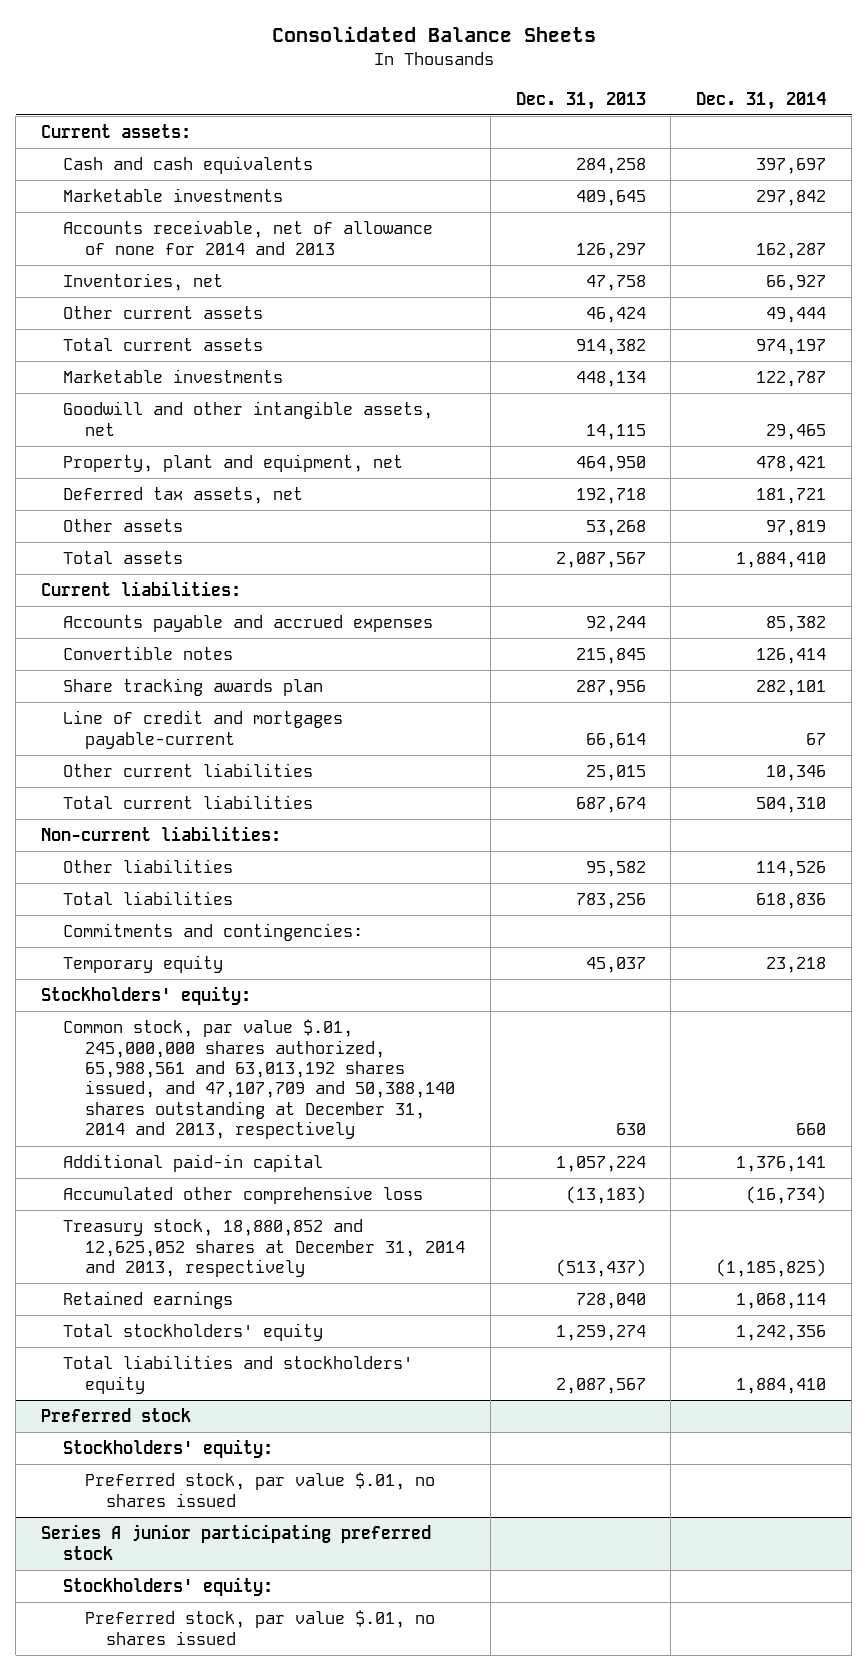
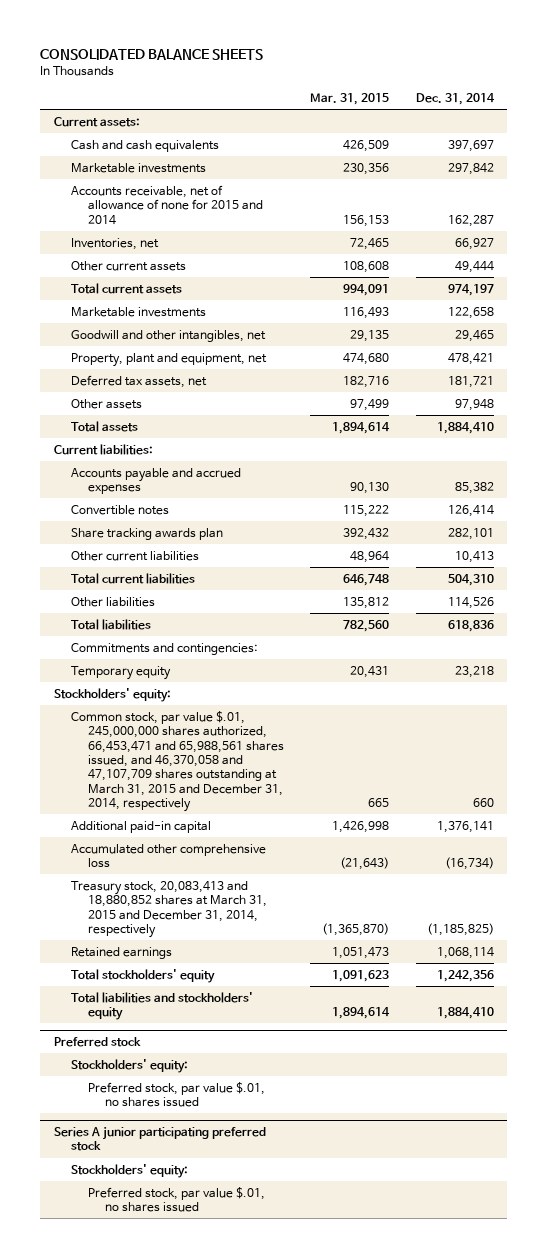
- Consolidated Balance Sheets
+ CONSOLIDATED BALANCE SHEETS
- | Dec. 31, 2013 | Dec. 31, 2014
+ | Mar. 31, 2015 | Dec. 31, 2014
- Accounts receivable, net of allowance of none for 2014 and 2013 | 126,297 | 162,287
+ Accounts receivable, net of allowance of none for 2015 and 2014 | 156,153 | 162,287
- Marketable investments | 448,134 | 122,787
- Goodwill and other intangible assets, net | 14,115 | 29,465
+ Marketable investments | 116,493 | 122,658
+ Goodwill and other intangibles, net | 29,135 | 29,465
- Other assets | 53,268 | 97,819
+ Other assets | 97,499 | 97,948
- Line of credit and mortgages payable-current | 66,614 | 67
- Other current liabilities | 25,015 | 10,346
+ Other current liabilities | 48,964 | 10,413
- Non-current liabilities:
- Common stock, par value $.01, 245,000,000 shares authorized, 65,988,561 and 63,013,192 shares issued, and 47,107,709 and 50,388,140 shares outstanding at December 31, 2014 and 2013, respectively | 630 | 660
+ Common stock, par value $.01, 245,000,000 shares authorized, 66,453,471 and 65,988,561 shares issued, and 46,370,058 and 47,107,709 shares outstanding at March 31, 2015 and December 31, 2014, respectively | 665 | 660
- Treasury stock, 18,880,852 and 12,625,052 shares at December 31, 2014 and 2013, respectively | (513,437) | (1,185,825)
+ Treasury stock, 20,083,413 and 18,880,852 shares at March 31, 2015 and December 31, 2014, respectively | (1,365,870) | (1,185,825)

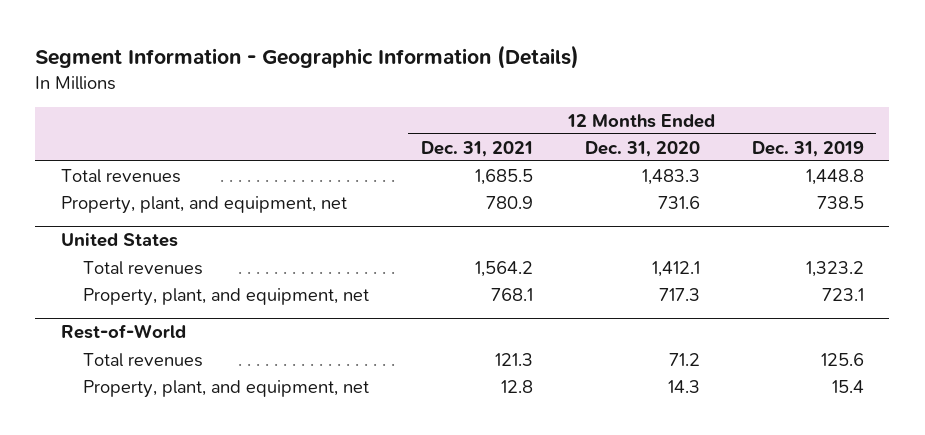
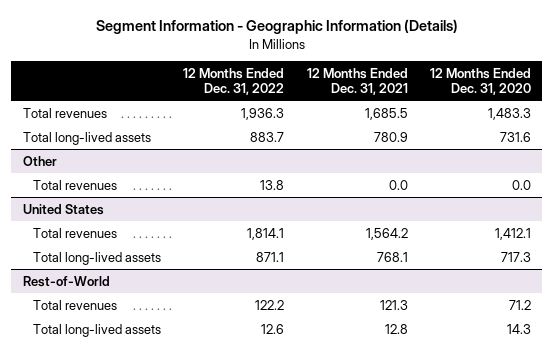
- | 12 Months Ended Dec. 31, 2021 | 12 Months Ended Dec. 31, 2020 | 12 Months Ended Dec. 31, 2019
+ | 12 Months Ended Dec. 31, 2022 | 12 Months Ended Dec. 31, 2021 | 12 Months Ended Dec. 31, 2020
- Property, plant, and equipment, net | 780.9 | 731.6 | 738.5
+ Total long-lived assets | 883.7 | 780.9 | 731.6
+ Other
+ Total revenues | 13.8 | 0.0 | 0.0
@ United States
- Property, plant, and equipment, net | 768.1 | 717.3 | 723.1
+ Total long-lived assets | 871.1 | 768.1 | 717.3
@ Rest-of-World
- Property, plant, and equipment, net | 12.8 | 14.3 | 15.4
+ Total long-lived assets | 12.6 | 12.8 | 14.3

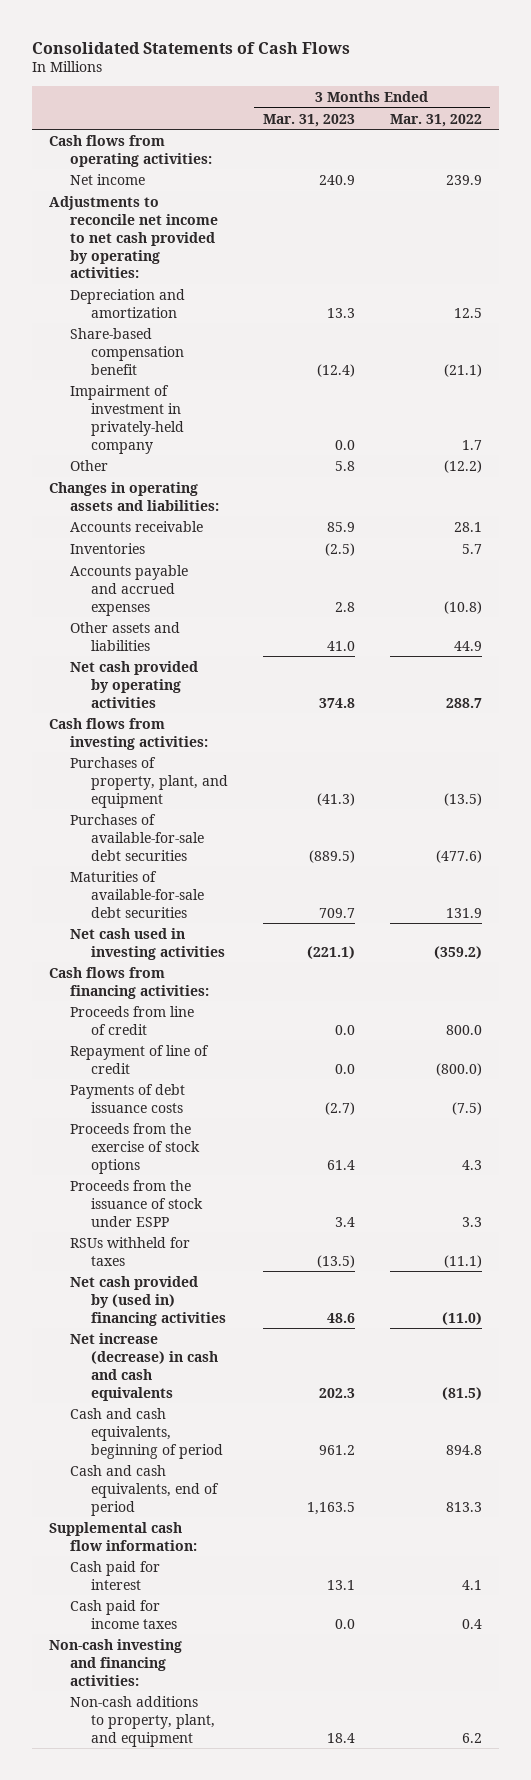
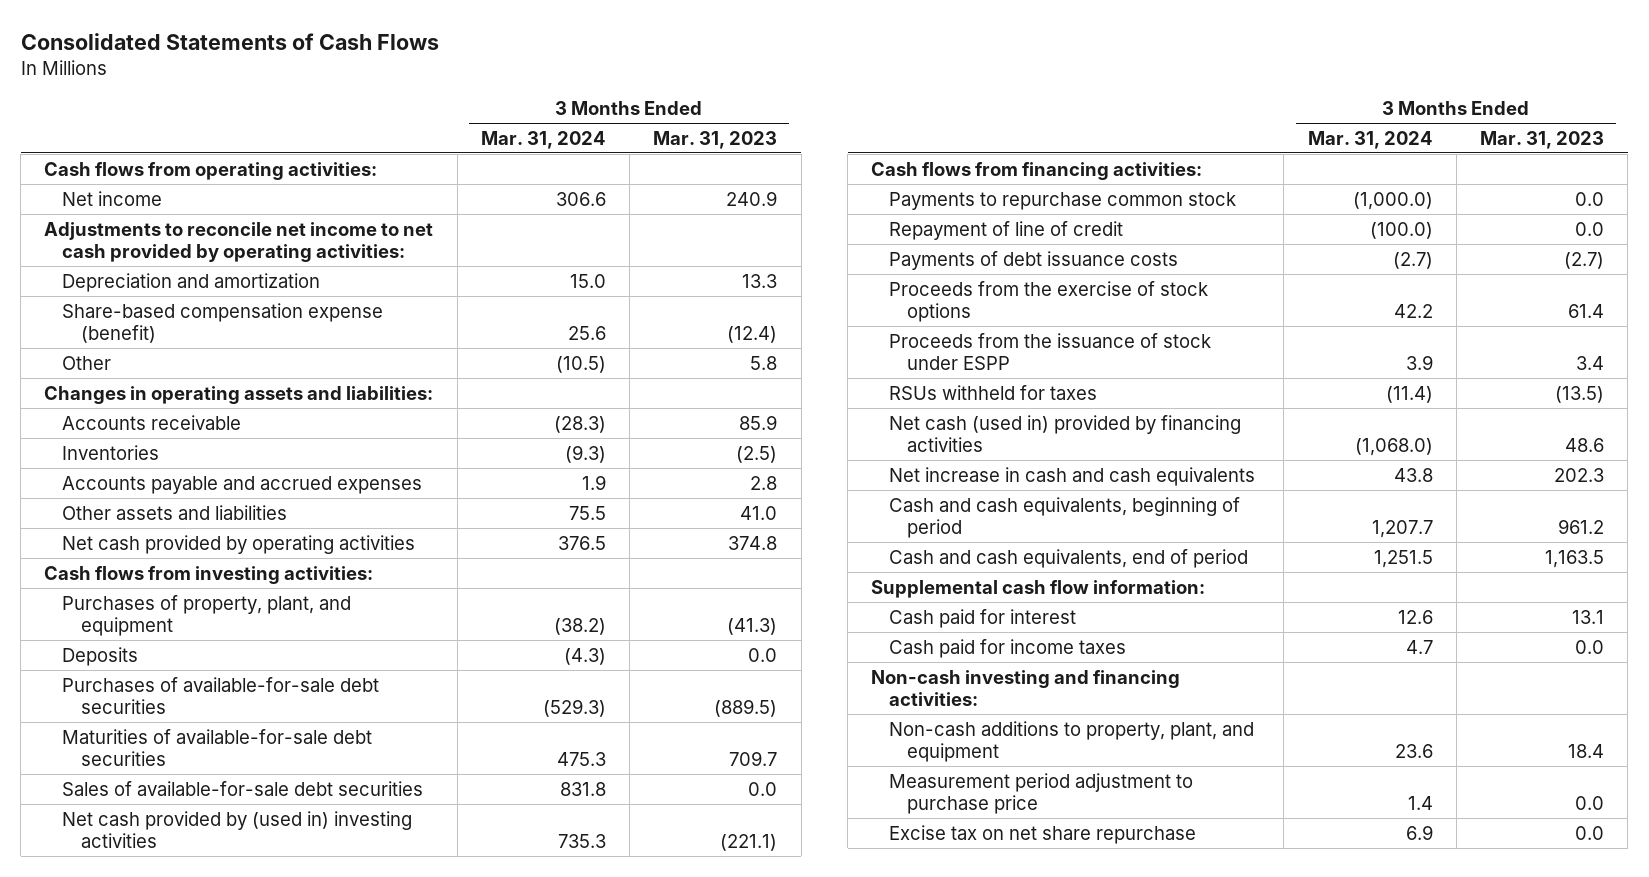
- | 3 Months Ended Mar. 31, 2023 | 3 Months Ended Mar. 31, 2022
+ | 3 Months Ended Mar. 31, 2024 | 3 Months Ended Mar. 31, 2023
- Share-based compensation benefit | (12.4) | (21.1)
- Impairment of investment in privately-held company | 0.0 | 1.7
+ Share-based compensation expense (benefit) | 25.6 | (12.4)
+ Deposits | (4.3) | 0.0
- Net cash used in investing activities | (221.1) | (359.2)
+ Sales of available-for-sale debt securities | 831.8 | 0.0
+ Net cash provided by (used in) investing activities | 735.3 | (221.1)
- Proceeds from line of credit | 0.0 | 800.0
+ Payments to repurchase common stock | (1,000.0) | 0.0
- Net cash provided by (used in) financing activities | 48.6 | (11.0)
- Net increase (decrease) in cash and cash equivalents | 202.3 | (81.5)
+ Net cash (used in) provided by financing activities | (1,068.0) | 48.6
+ Net increase in cash and cash equivalents | 43.8 | 202.3
+ Measurement period adjustment to purchase price | 1.4 | 0.0
+ Excise tax on net share repurchase | 6.9 | 0.0

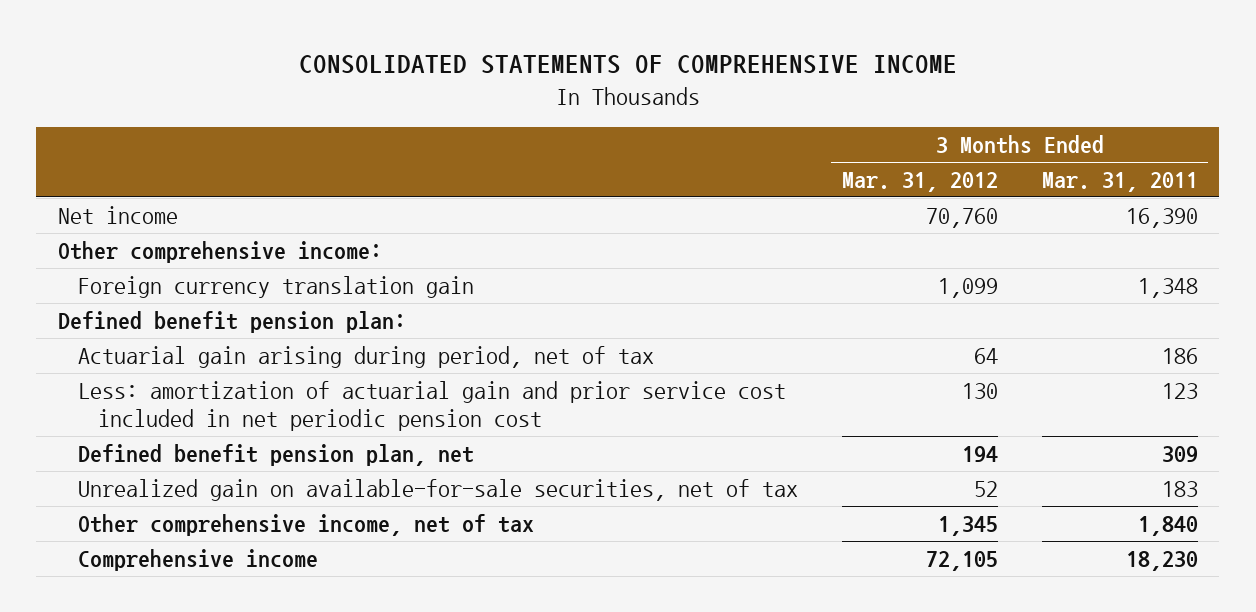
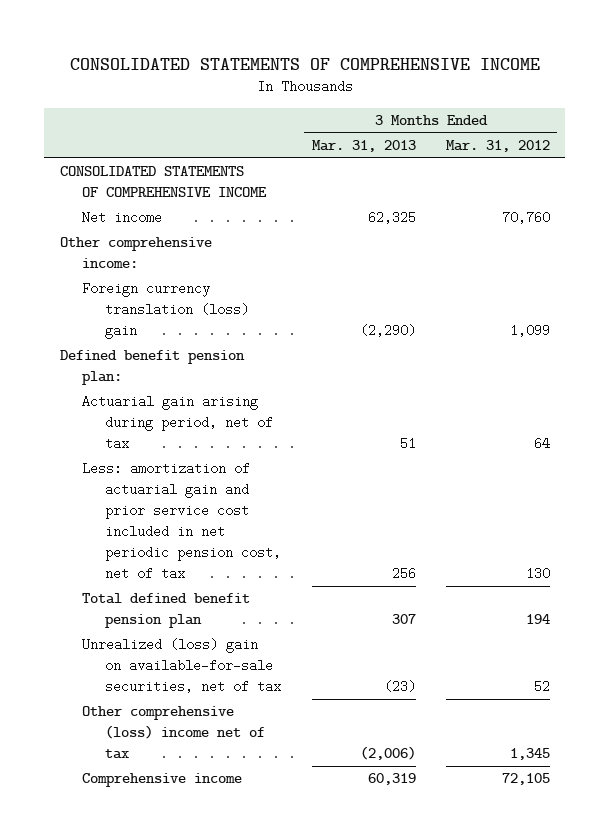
- | 3 Months Ended Mar. 31, 2012 | 3 Months Ended Mar. 31, 2011
+ | 3 Months Ended Mar. 31, 2013 | 3 Months Ended Mar. 31, 2012
+ CONSOLIDATED STATEMENTS OF COMPREHENSIVE INCOME
- Foreign currency translation gain | 1,099 | 1,348
+ Foreign currency translation (loss) gain | (2,290) | 1,099
- Less: amortization of actuarial gain and prior service cost included in net periodic pension cost | 130 | 123
- Defined benefit pension plan, net | 194 | 309
- Unrealized gain on available-for-sale securities, net of tax | 52 | 183
- Other comprehensive income, net of tax | 1,345 | 1,840
+ Less: amortization of actuarial gain and prior service cost included in net periodic pension cost, net of tax | 256 | 130
+ Total defined benefit pension plan | 307 | 194
+ Unrealized (loss) gain on available-for-sale securities, net of tax | (23) | 52
+ Other comprehensive (loss) income net of tax | (2,006) | 1,345

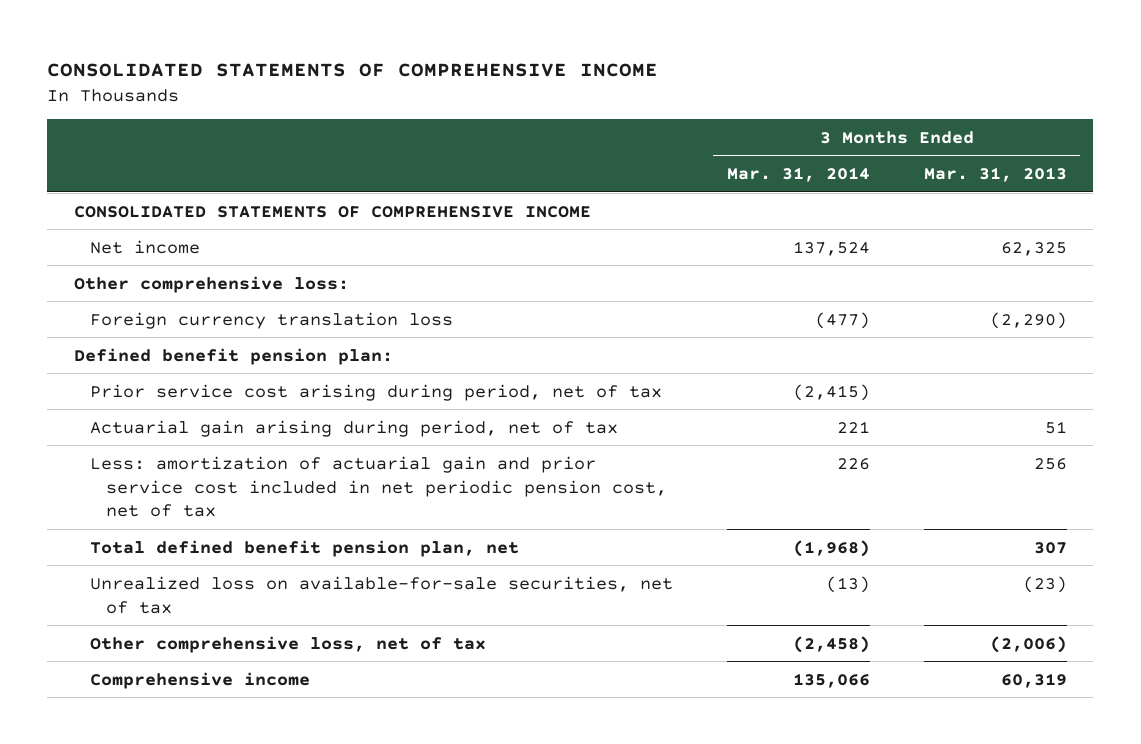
- | 3 Months Ended Mar. 31, 2013 | 3 Months Ended Mar. 31, 2012
+ | 3 Months Ended Mar. 31, 2014 | 3 Months Ended Mar. 31, 2013
- Other comprehensive income:
- Foreign currency translation (loss) gain | (2,290) | 1,099
+ Other comprehensive loss:
+ Foreign currency translation loss | (477) | (2,290)
+ Prior service cost arising during period, net of tax | (2,415) |
- Total defined benefit pension plan | 307 | 194
- Unrealized (loss) gain on available-for-sale securities, net of tax | (23) | 52
- Other comprehensive (loss) income net of tax | (2,006) | 1,345
+ Total defined benefit pension plan, net | (1,968) | 307
+ Unrealized loss on available-for-sale securities, net of tax | (13) | (23)
+ Other comprehensive loss, net of tax | (2,458) | (2,006)

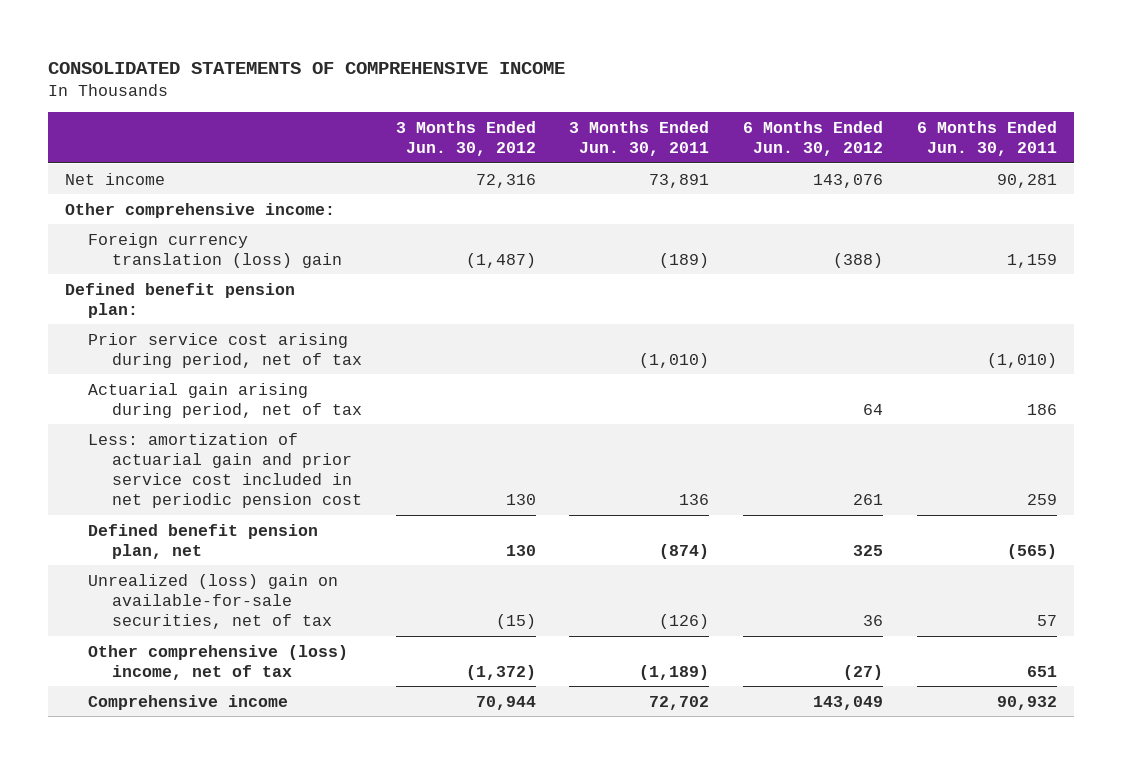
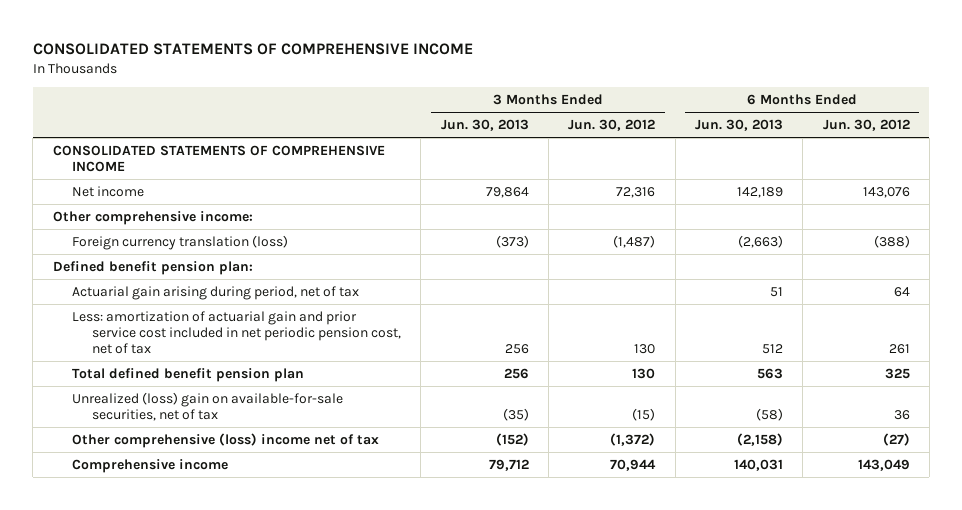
- | 3 Months Ended Jun. 30, 2012 | 3 Months Ended Jun. 30, 2011 | 6 Months Ended Jun. 30, 2012 | 6 Months Ended Jun. 30, 2011
+ | 3 Months Ended Jun. 30, 2013 | 3 Months Ended Jun. 30, 2012 | 6 Months Ended Jun. 30, 2013 | 6 Months Ended Jun. 30, 2012
+ CONSOLIDATED STATEMENTS OF COMPREHENSIVE INCOME
- Foreign currency translation (loss) gain | (1,487) | (189) | (388) | 1,159
+ Foreign currency translation (loss) | (373) | (1,487) | (2,663) | (388)
- Prior service cost arising during period, net of tax | | (1,010) | | (1,010)
- Less: amortization of actuarial gain and prior service cost included in net periodic pension cost | 130 | 136 | 261 | 259
- Defined benefit pension plan, net | 130 | (874) | 325 | (565)
+ Less: amortization of actuarial gain and prior service cost included in net periodic pension cost, net of tax | 256 | 130 | 512 | 261
+ Total defined benefit pension plan | 256 | 130 | 563 | 325
- Other comprehensive (loss) income, net of tax | (1,372) | (1,189) | (27) | 651
+ Other comprehensive (loss) income net of tax | (152) | (1,372) | (2,158) | (27)

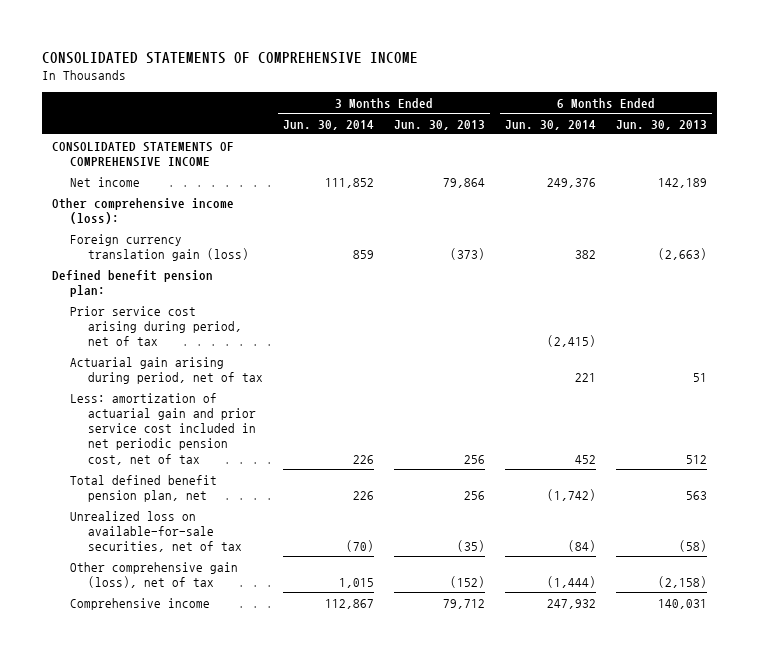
- | 3 Months Ended Jun. 30, 2013 | 3 Months Ended Jun. 30, 2012 | 6 Months Ended Jun. 30, 2013 | 6 Months Ended Jun. 30, 2012
+ | 3 Months Ended Jun. 30, 2014 | 3 Months Ended Jun. 30, 2013 | 6 Months Ended Jun. 30, 2014 | 6 Months Ended Jun. 30, 2013
- Other comprehensive income:
- Foreign currency translation (loss) | (373) | (1,487) | (2,663) | (388)
+ Other comprehensive income (loss):
+ Foreign currency translation gain (loss) | 859 | (373) | 382 | (2,663)
+ Prior service cost arising during period, net of tax | | | (2,415) |
- Total defined benefit pension plan | 256 | 130 | 563 | 325
- Unrealized (loss) gain on available-for-sale securities, net of tax | (35) | (15) | (58) | 36
- Other comprehensive (loss) income net of tax | (152) | (1,372) | (2,158) | (27)
+ Total defined benefit pension plan, net | 226 | 256 | (1,742) | 563
+ Unrealized loss on available-for-sale securities, net of tax | (70) | (35) | (84) | (58)
+ Other comprehensive gain (loss), net of tax | 1,015 | (152) | (1,444) | (2,158)

